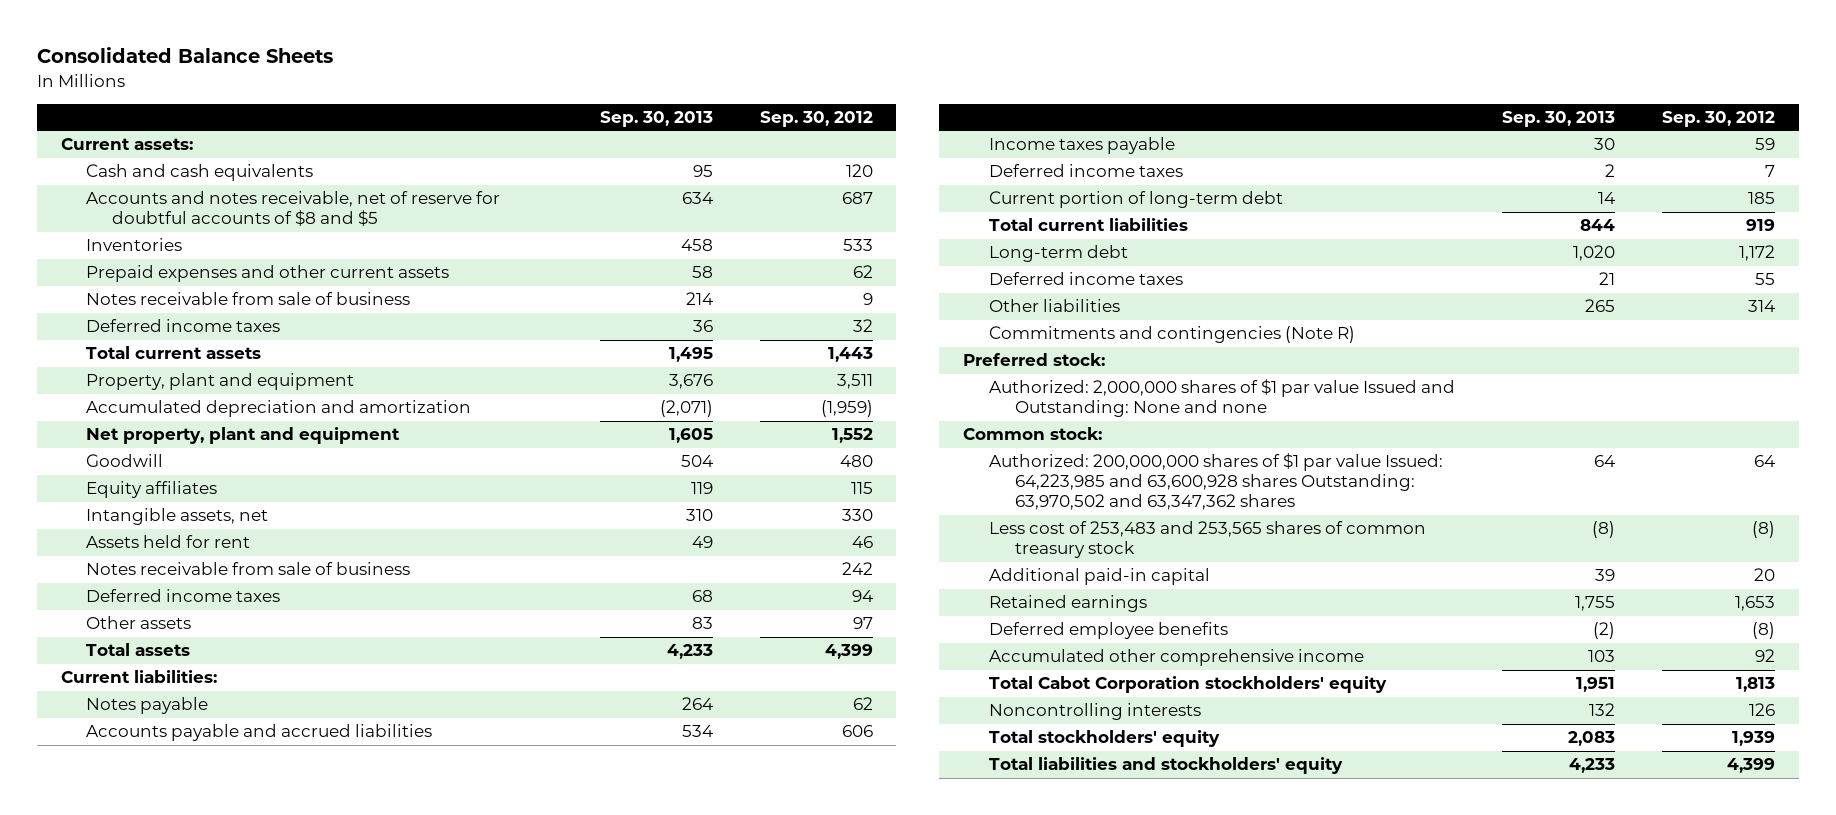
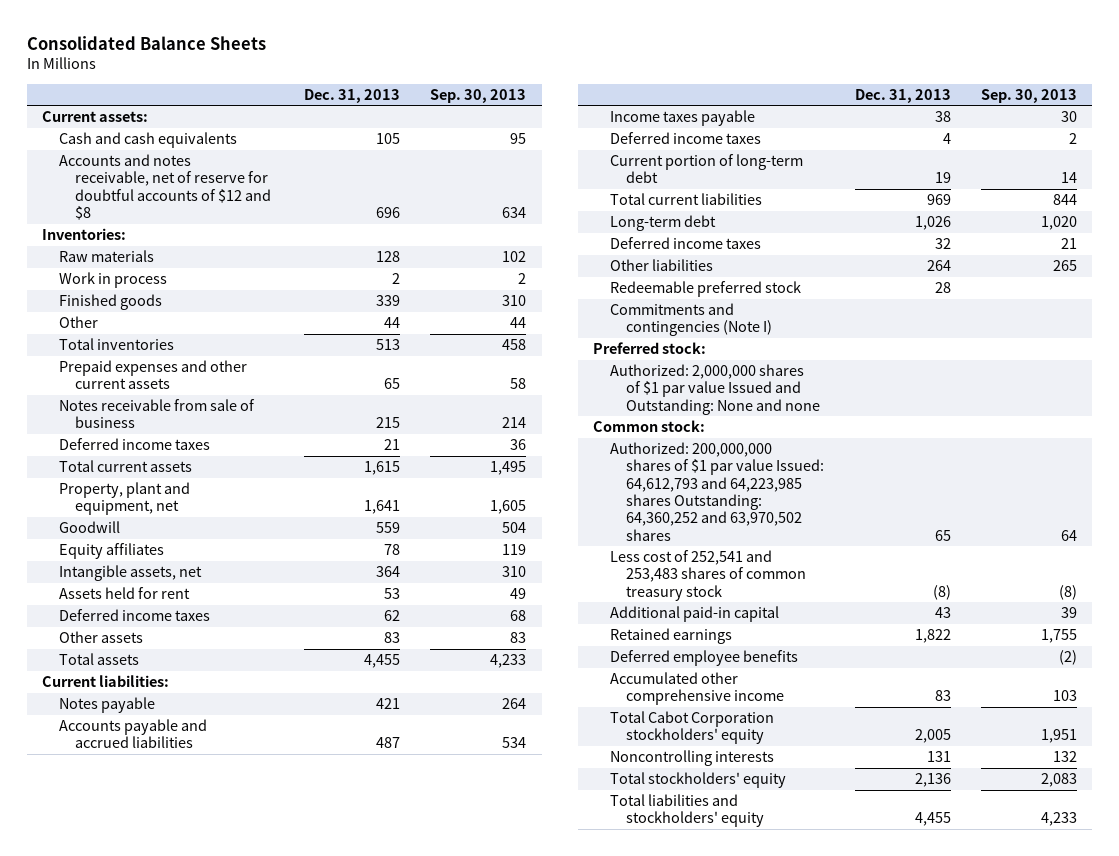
- | Sep. 30, 2013 | Sep. 30, 2012
+ | Dec. 31, 2013 | Sep. 30, 2013
- Accounts and notes receivable, net of reserve for doubtful accounts of $8 and $5 | 634 | 687
- Inventories | 458 | 533
+ Accounts and notes receivable, net of reserve for doubtful accounts of $12 and $8 | 696 | 634
+ Inventories:
+ Raw materials | 128 | 102
+ Work in process | 2 | 2
+ Finished goods | 339 | 310
+ Other | 44 | 44
+ Total inventories | 513 | 458
- Property, plant and equipment | 3,676 | 3,511
- Accumulated depreciation and amortization | (2,071) | (1,959)
- Net property, plant and equipment | 1,605 | 1,552
+ Property, plant and equipment, net | 1,641 | 1,605
- Notes receivable from sale of business | | 242
- Commitments and contingencies (Note R)
+ Redeemable preferred stock | 28 |
+ Commitments and contingencies (Note I)
- Authorized: 200,000,000 shares of $1 par value Issued: 64,223,985 and 63,600,928 shares Outstanding: 63,970,502 and 63,347,362 shares | 64 | 64
- Less cost of 253,483 and 253,565 shares of common treasury stock | (8) | (8)
+ Authorized: 200,000,000 shares of $1 par value Issued: 64,612,793 and 64,223,985 shares Outstanding: 64,360,252 and 63,970,502 shares | 65 | 64
+ Less cost of 252,541 and 253,483 shares of common treasury stock | (8) | (8)

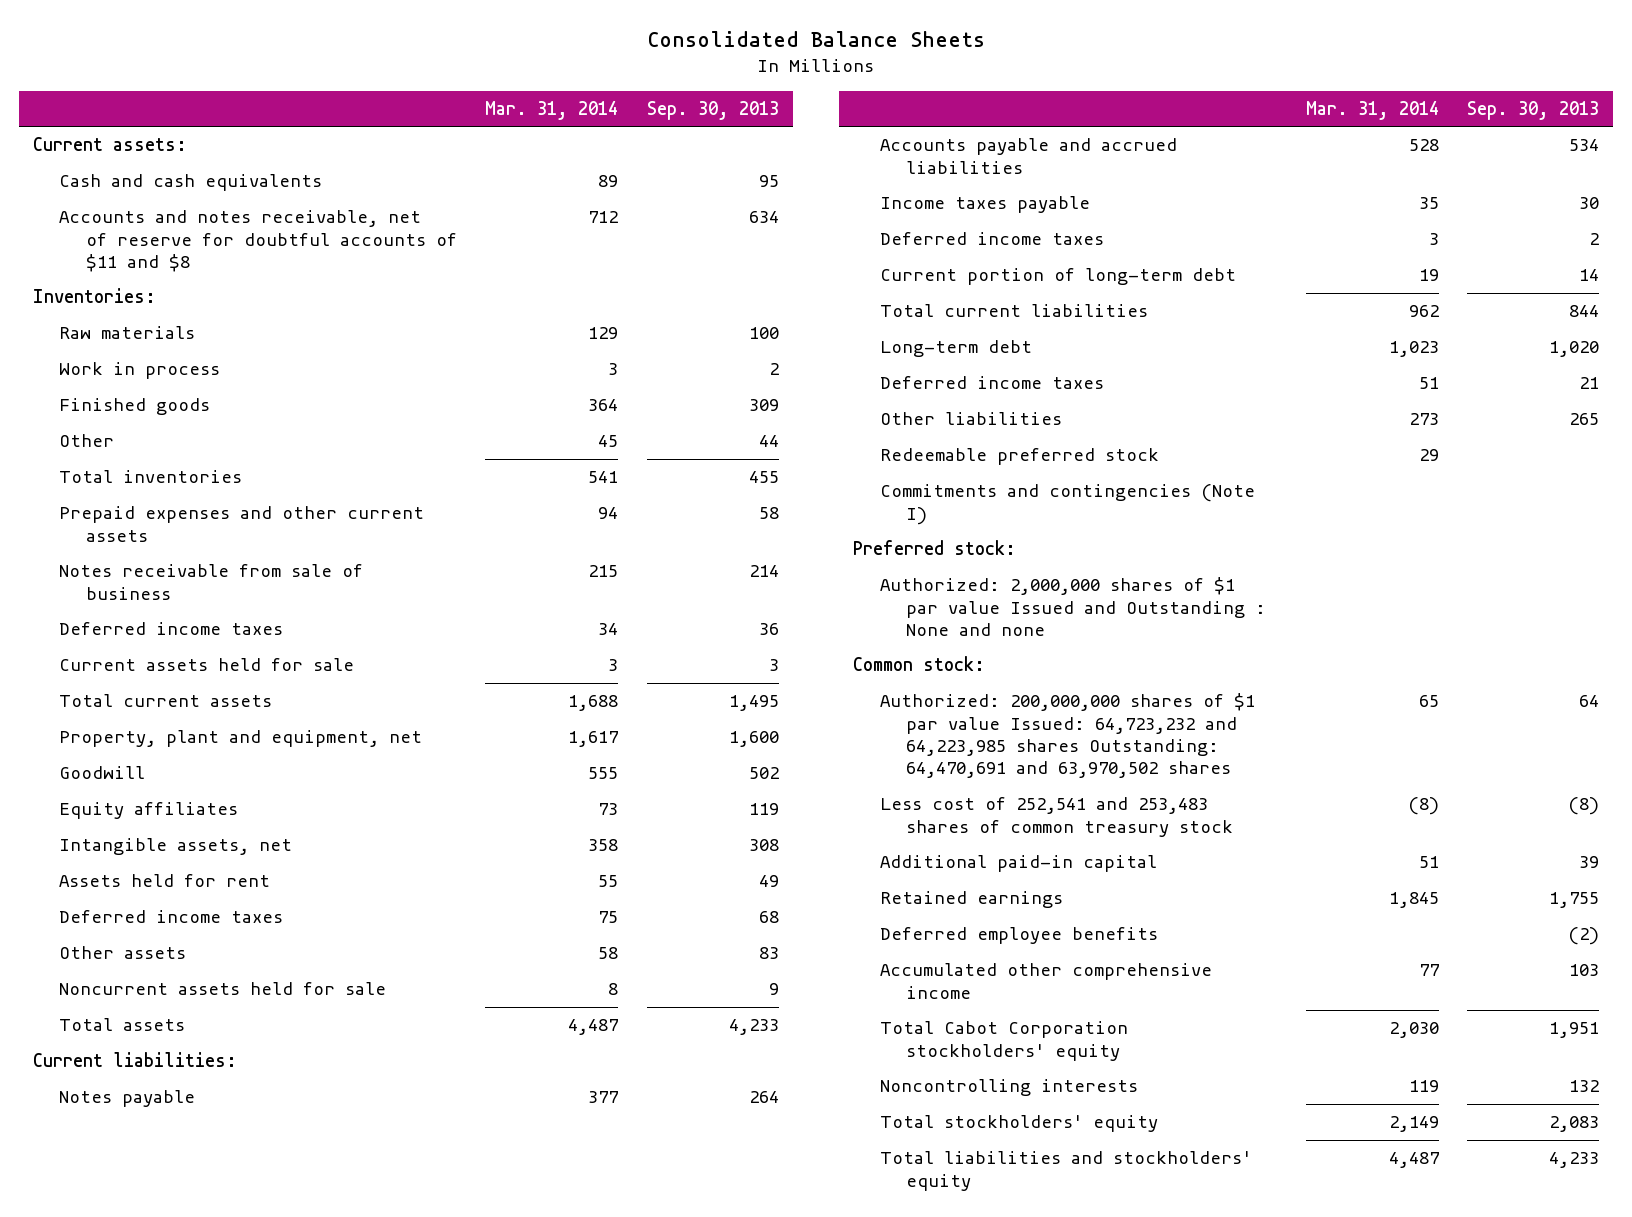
- | Dec. 31, 2013 | Sep. 30, 2013
+ | Mar. 31, 2014 | Sep. 30, 2013
- Accounts and notes receivable, net of reserve for doubtful accounts of $12 and $8 | 696 | 634
+ Accounts and notes receivable, net of reserve for doubtful accounts of $11 and $8 | 712 | 634
- Raw materials | 128 | 102
+ Raw materials | 129 | 100
- Finished goods | 339 | 310
+ Finished goods | 364 | 309
- Total inventories | 513 | 458
+ Total inventories | 541 | 455
+ Current assets held for sale | 3 | 3
- Property, plant and equipment, net | 1,641 | 1,605
- Goodwill | 559 | 504
+ Property, plant and equipment, net | 1,617 | 1,600
+ Goodwill | 555 | 502
- Intangible assets, net | 364 | 310
+ Intangible assets, net | 358 | 308
+ Noncurrent assets held for sale | 8 | 9
- Authorized: 2,000,000 shares of $1 par value Issued and Outstanding: None and none
+ Authorized: 2,000,000 shares of $1 par value Issued and Outstanding : None and none
- Authorized: 200,000,000 shares of $1 par value Issued: 64,612,793 and 64,223,985 shares Outstanding: 64,360,252 and 63,970,502 shares | 65 | 64
+ Authorized: 200,000,000 shares of $1 par value Issued: 64,723,232 and 64,223,985 shares Outstanding: 64,470,691 and 63,970,502 shares | 65 | 64

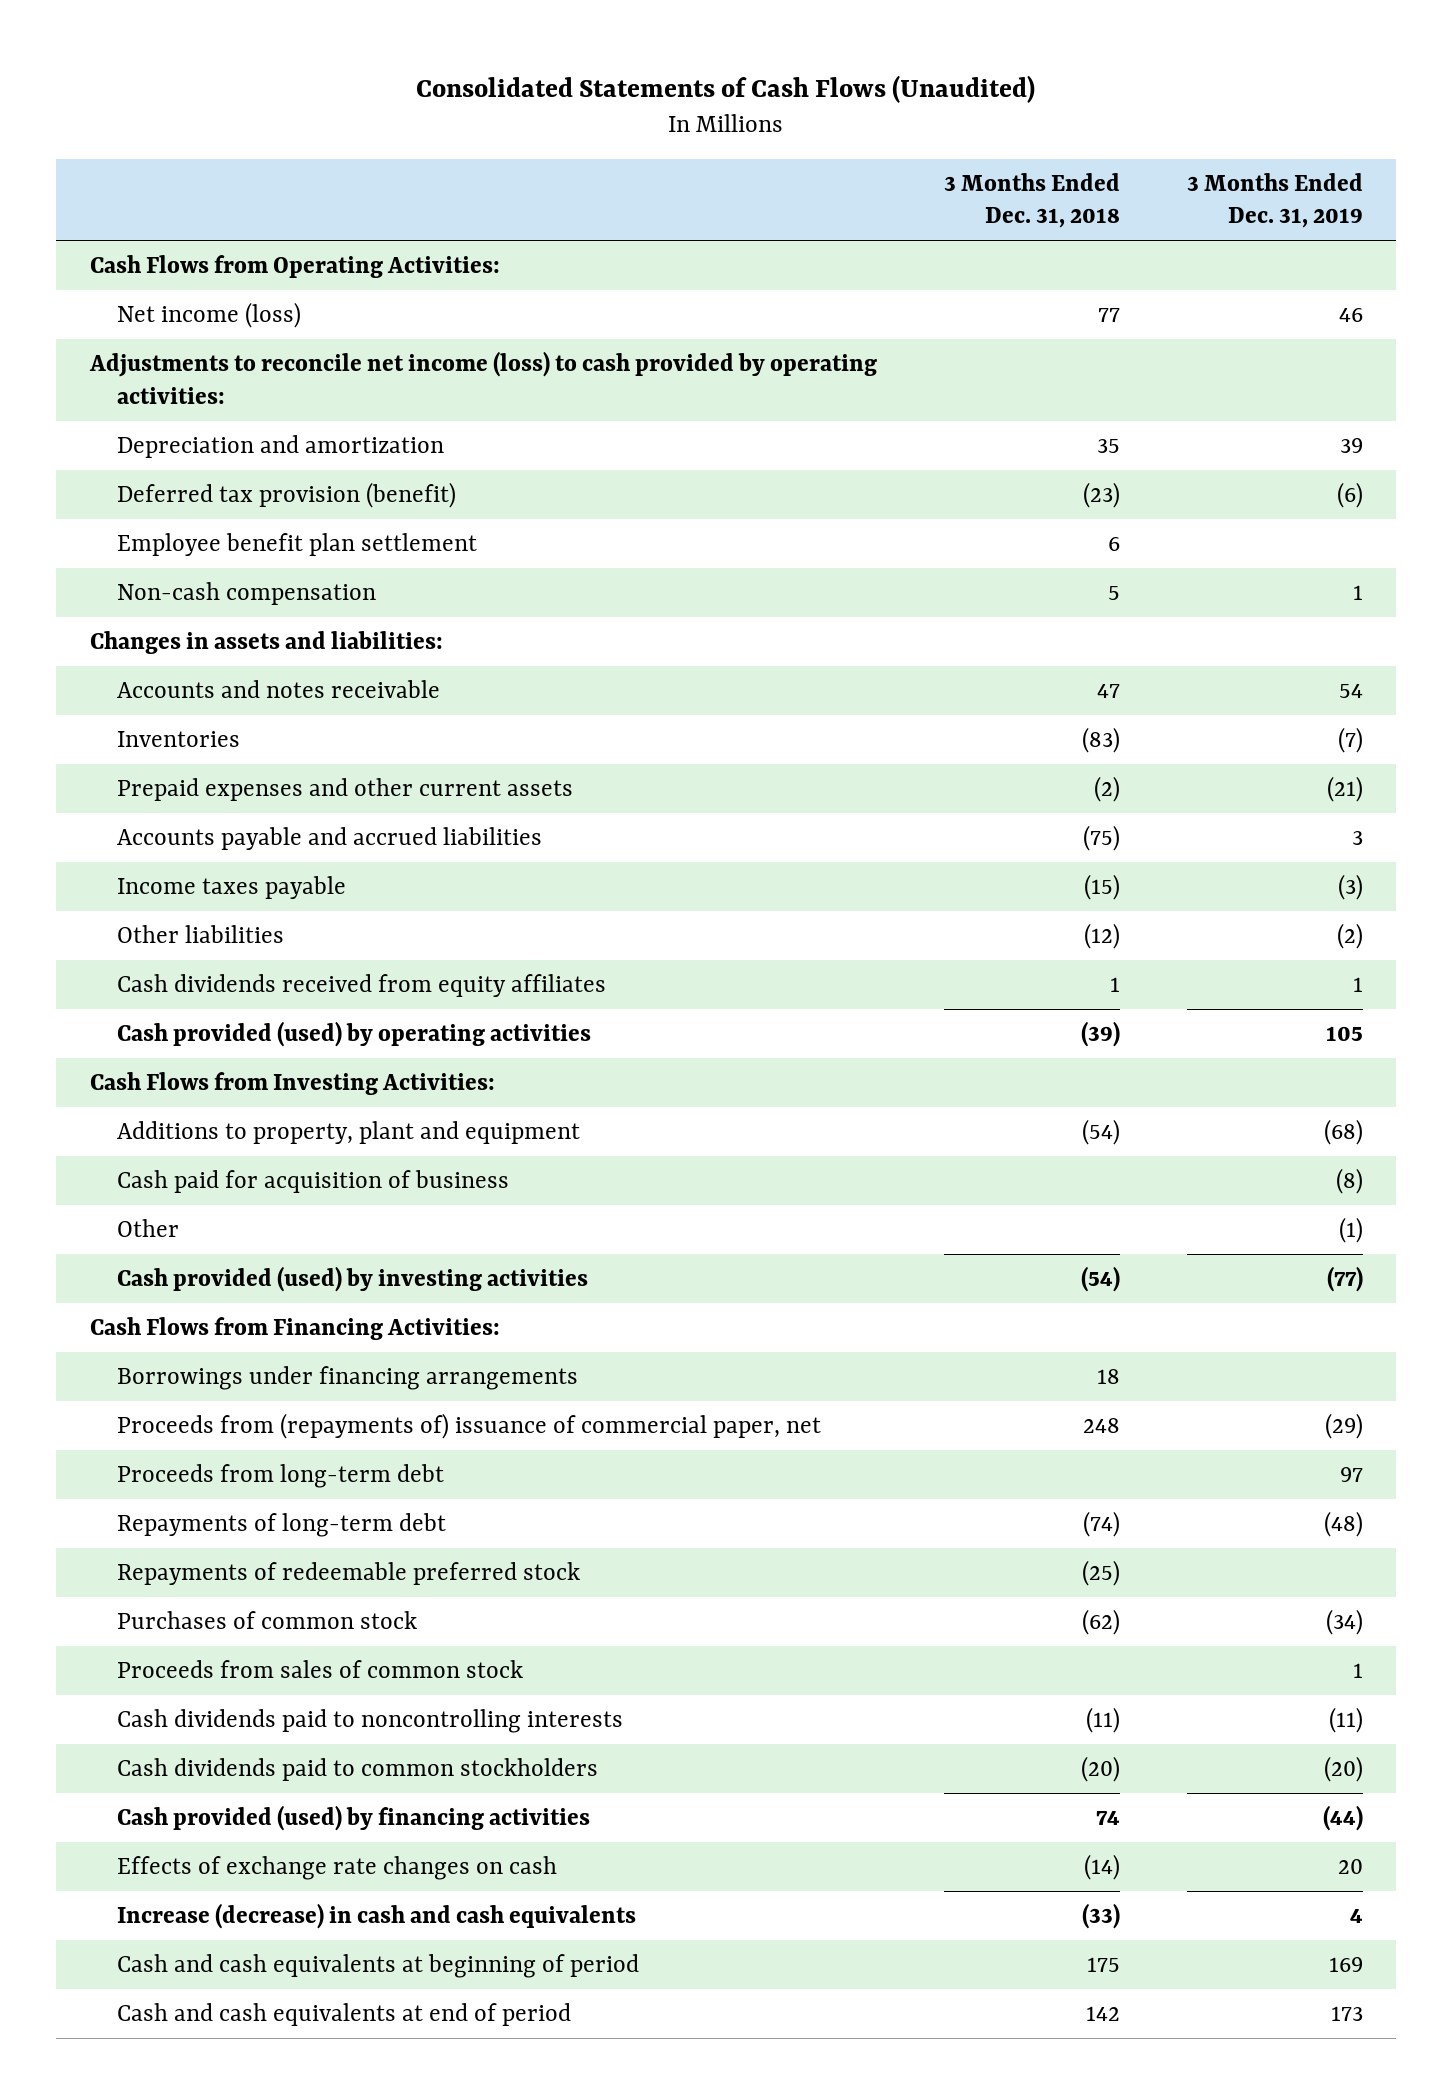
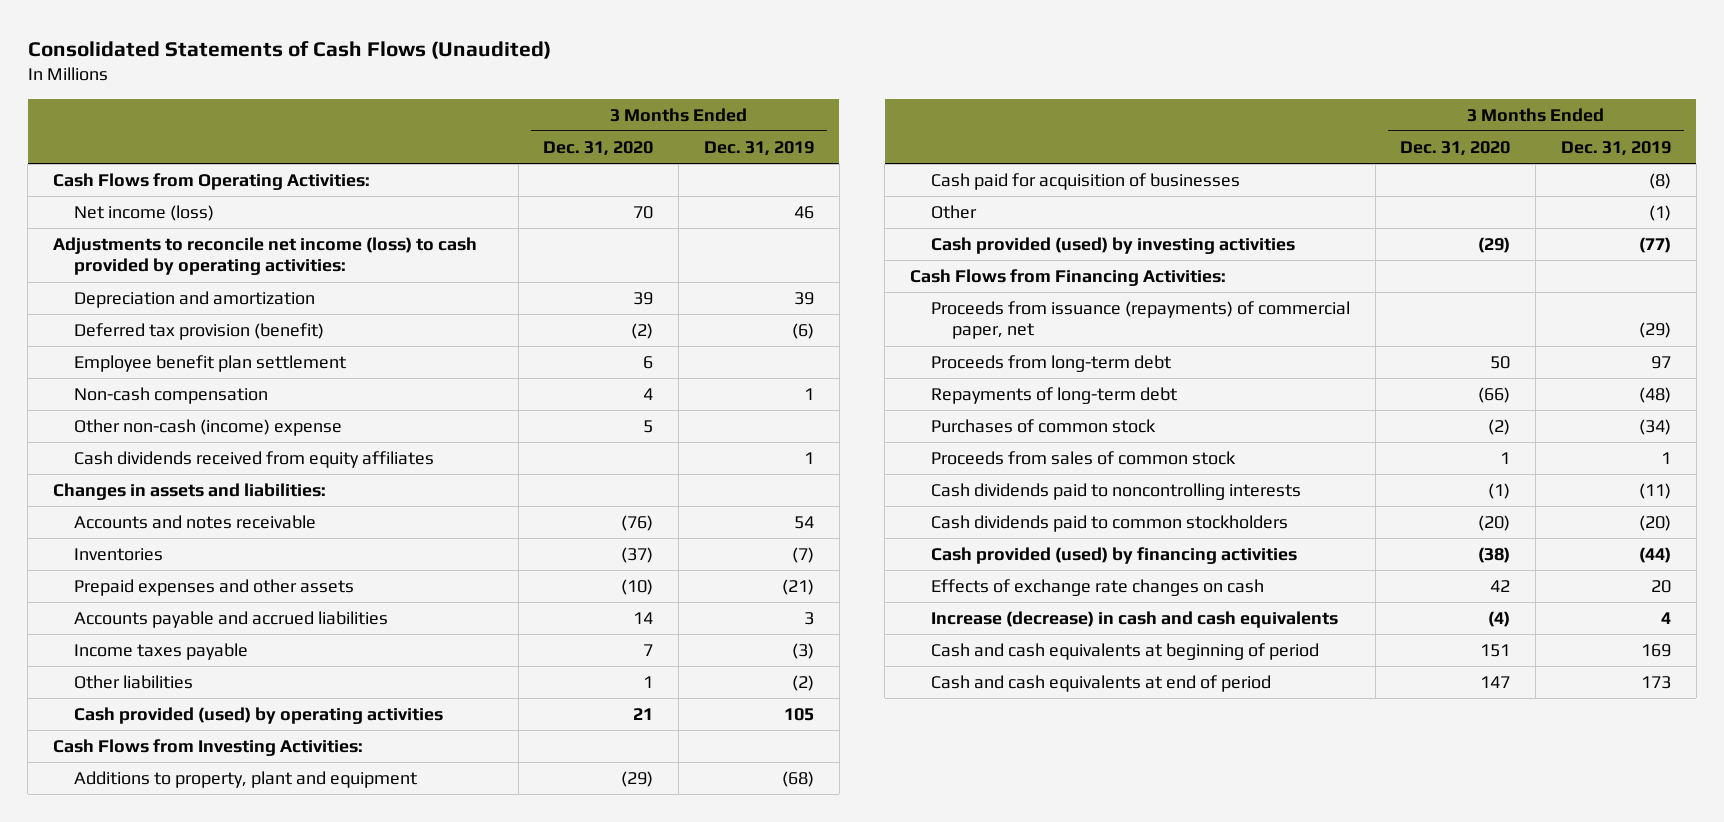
- | 3 Months Ended Dec. 31, 2018 | 3 Months Ended Dec. 31, 2019
+ | 3 Months Ended Dec. 31, 2020 | 3 Months Ended Dec. 31, 2019
+ Other non-cash (income) expense | 5 |
moved up: Cash dividends received from equity affiliates | | 1
- Prepaid expenses and other current assets | (2) | (21)
+ Prepaid expenses and other assets | (10) | (21)
- Cash paid for acquisition of business | | (8)
+ Cash paid for acquisition of businesses | | (8)
- Borrowings under financing arrangements | 18 |
- Proceeds from (repayments of) issuance of commercial paper, net | 248 | (29)
+ Proceeds from issuance (repayments) of commercial paper, net | | (29)
- Repayments of redeemable preferred stock | (25) |

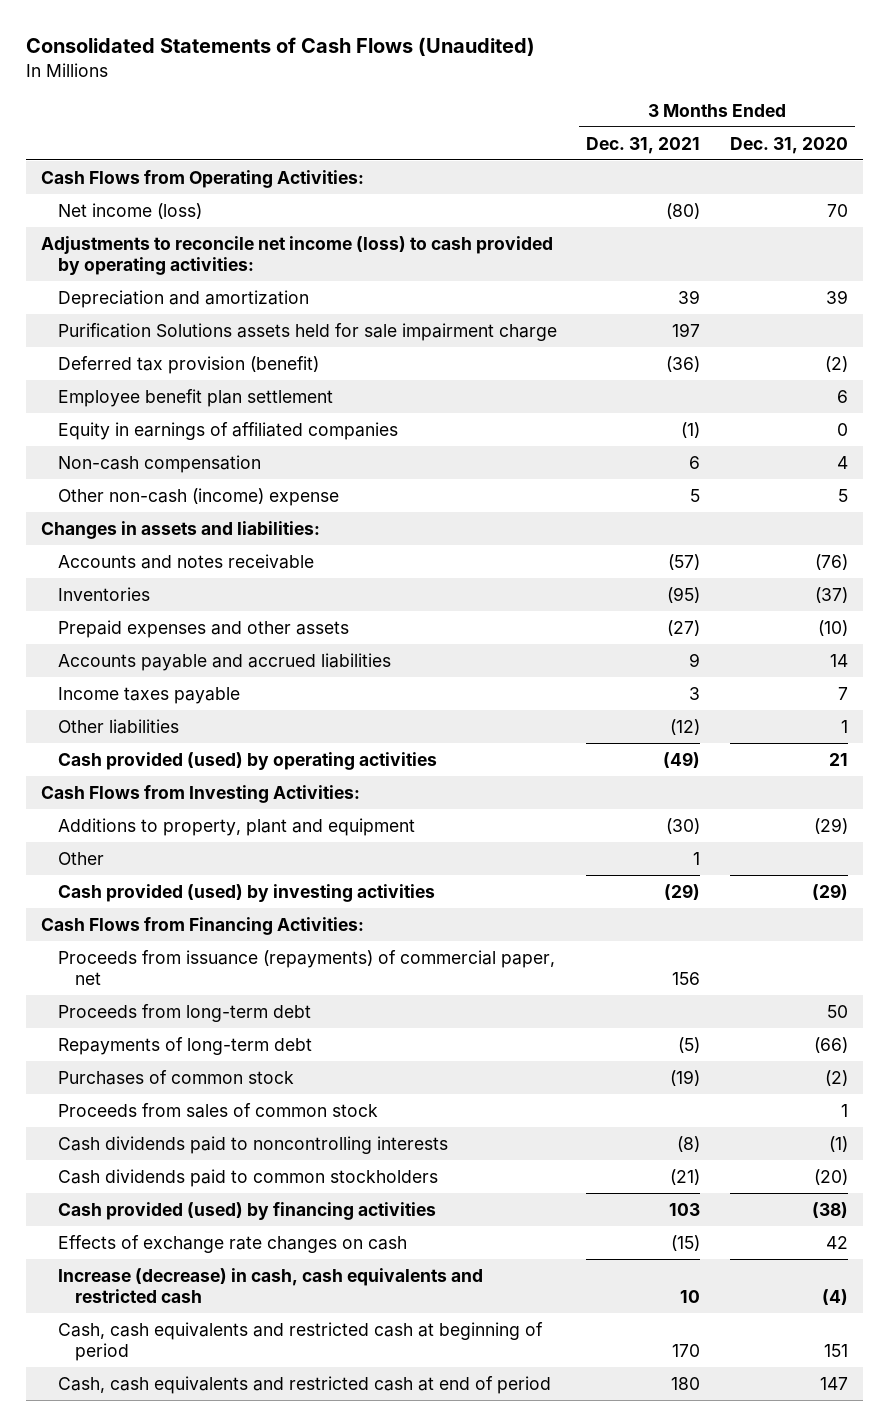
- | 3 Months Ended Dec. 31, 2020 | 3 Months Ended Dec. 31, 2019
+ | 3 Months Ended Dec. 31, 2021 | 3 Months Ended Dec. 31, 2020
+ Purification Solutions assets held for sale impairment charge | 197 |
+ Equity in earnings of affiliated companies | (1) | 0
- Cash dividends received from equity affiliates | | 1
- Cash paid for acquisition of businesses | | (8)
- Increase (decrease) in cash and cash equivalents | (4) | 4
- Cash and cash equivalents at beginning of period | 151 | 169
- Cash and cash equivalents at end of period | 147 | 173
+ Increase (decrease) in cash, cash equivalents and restricted cash | 10 | (4)
+ Cash, cash equivalents and restricted cash at beginning of period | 170 | 151
+ Cash, cash equivalents and restricted cash at end of period | 180 | 147

